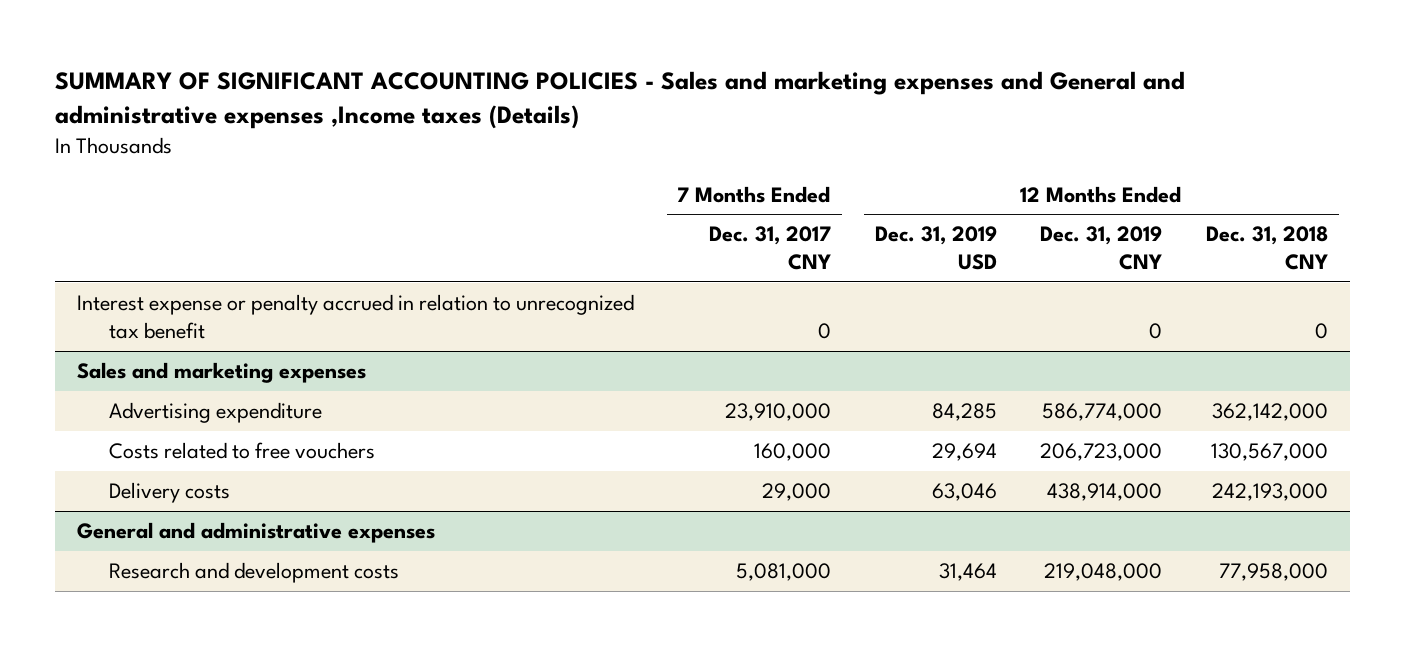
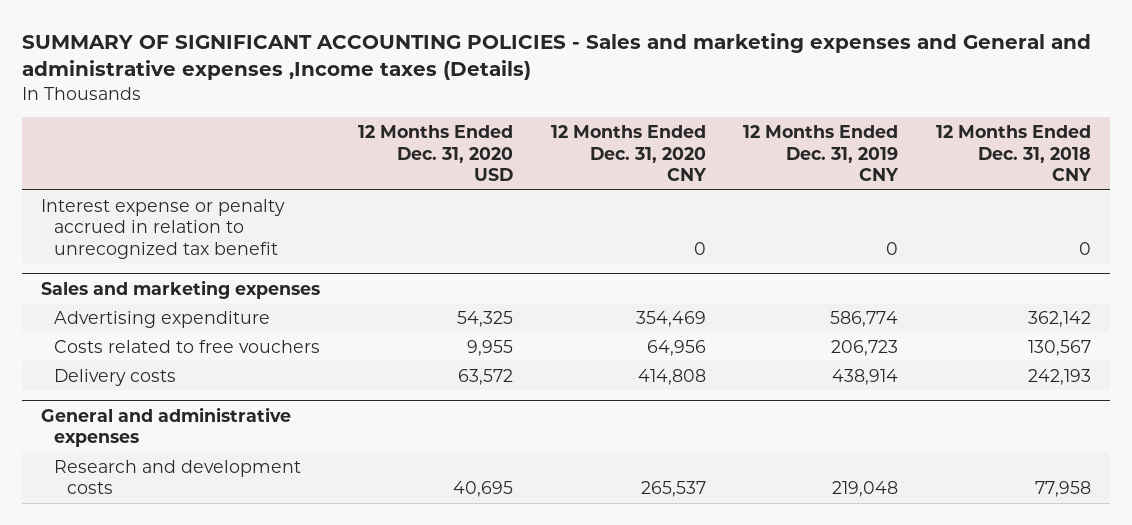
- | 7 Months Ended Dec. 31, 2017 CNY | 12 Months Ended Dec. 31, 2019 USD | 12 Months Ended Dec. 31, 2019 CNY | 12 Months Ended Dec. 31, 2018 CNY
+ | 12 Months Ended Dec. 31, 2020 USD | 12 Months Ended Dec. 31, 2020 CNY | 12 Months Ended Dec. 31, 2019 CNY | 12 Months Ended Dec. 31, 2018 CNY
@ Sales and marketing expenses
- Advertising expenditure | 23,910,000 | 84,285 | 586,774,000 | 362,142,000
- Costs related to free vouchers | 160,000 | 29,694 | 206,723,000 | 130,567,000
- Delivery costs | 29,000 | 63,046 | 438,914,000 | 242,193,000
+ Advertising expenditure | 54,325 | 354,469 | 586,774 | 362,142
+ Costs related to free vouchers | 9,955 | 64,956 | 206,723 | 130,567
+ Delivery costs | 63,572 | 414,808 | 438,914 | 242,193
@ General and administrative expenses
- Research and development costs | 5,081,000 | 31,464 | 219,048,000 | 77,958,000
+ Research and development costs | 40,695 | 265,537 | 219,048 | 77,958

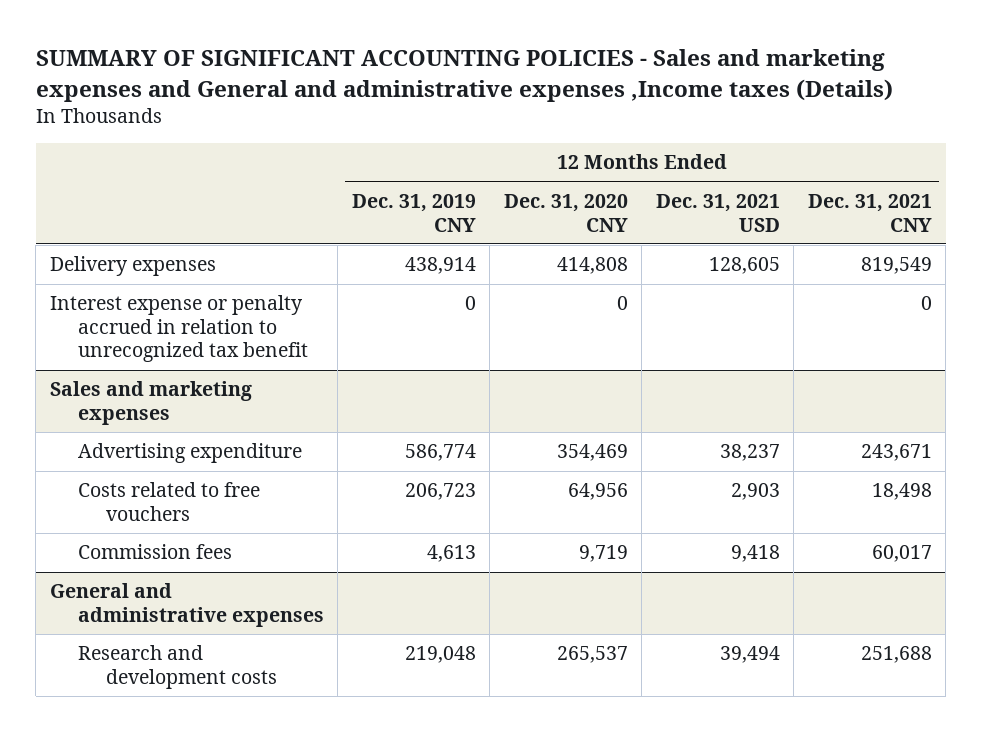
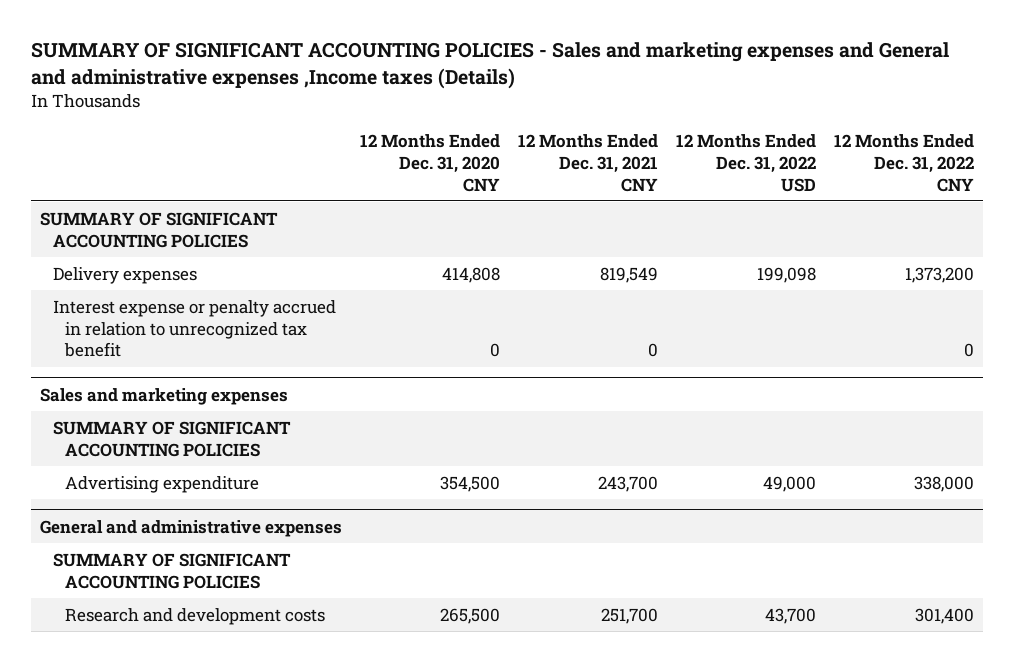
- | 12 Months Ended Dec. 31, 2019 CNY | 12 Months Ended Dec. 31, 2020 CNY | 12 Months Ended Dec. 31, 2021 USD | 12 Months Ended Dec. 31, 2021 CNY
+ | 12 Months Ended Dec. 31, 2020 CNY | 12 Months Ended Dec. 31, 2021 CNY | 12 Months Ended Dec. 31, 2022 USD | 12 Months Ended Dec. 31, 2022 CNY
+ SUMMARY OF SIGNIFICANT ACCOUNTING POLICIES
@ Sales and marketing expenses
- Advertising expenditure | 586,774 | 354,469 | 38,237 | 243,671
- Costs related to free vouchers | 206,723 | 64,956 | 2,903 | 18,498
- Commission fees | 4,613 | 9,719 | 9,418 | 60,017
+ SUMMARY OF SIGNIFICANT ACCOUNTING POLICIES
+ Advertising expenditure | 354,500 | 243,700 | 49,000 | 338,000
@ General and administrative expenses
- Research and development costs | 219,048 | 265,537 | 39,494 | 251,688
+ SUMMARY OF SIGNIFICANT ACCOUNTING POLICIES
+ Research and development costs | 265,500 | 251,700 | 43,700 | 301,400

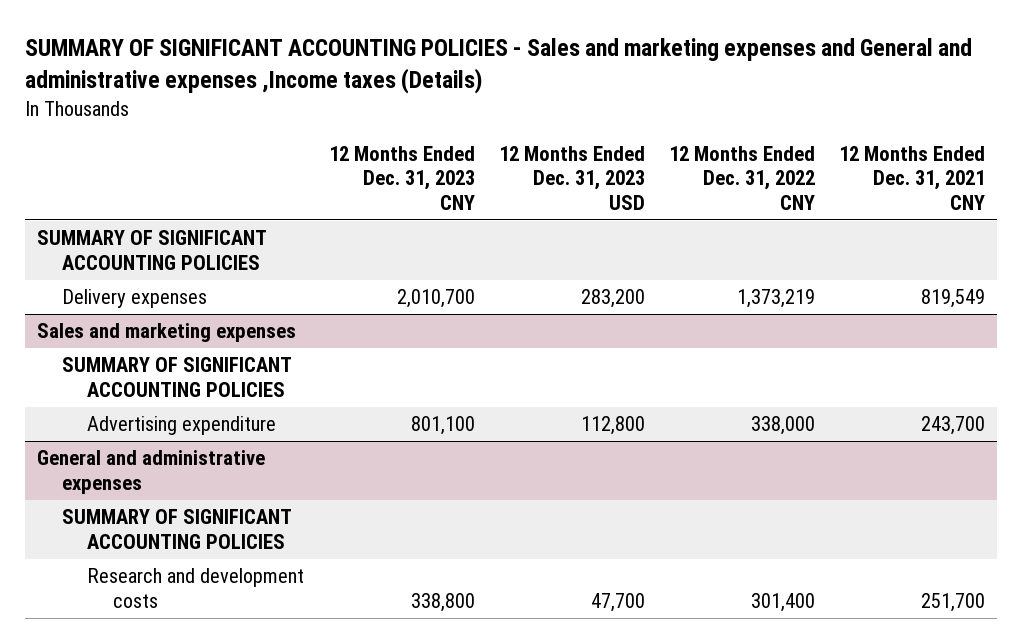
- | 12 Months Ended Dec. 31, 2020 CNY | 12 Months Ended Dec. 31, 2021 CNY | 12 Months Ended Dec. 31, 2022 USD | 12 Months Ended Dec. 31, 2022 CNY
+ | 12 Months Ended Dec. 31, 2023 CNY | 12 Months Ended Dec. 31, 2023 USD | 12 Months Ended Dec. 31, 2022 CNY | 12 Months Ended Dec. 31, 2021 CNY
- Delivery expenses | 414,808 | 819,549 | 199,098 | 1,373,200
- Interest expense or penalty accrued in relation to unrecognized tax benefit | 0 | 0 | | 0
+ Delivery expenses | 2,010,700 | 283,200 | 1,373,219 | 819,549

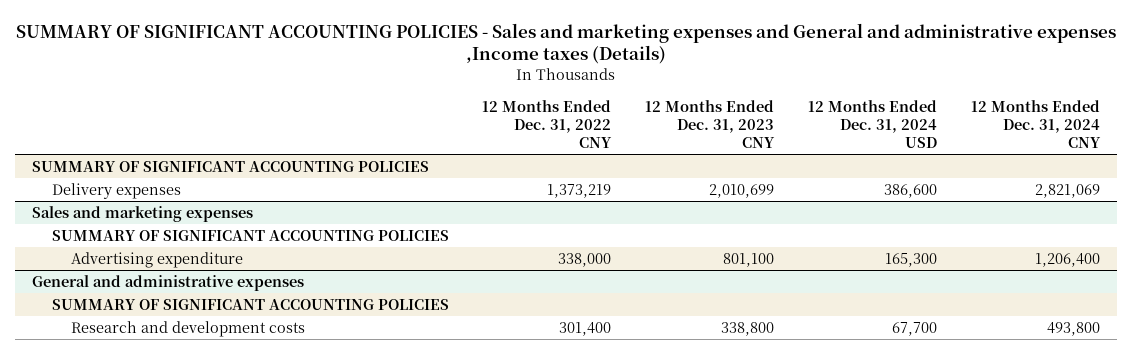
- | 12 Months Ended Dec. 31, 2023 CNY | 12 Months Ended Dec. 31, 2023 USD | 12 Months Ended Dec. 31, 2022 CNY | 12 Months Ended Dec. 31, 2021 CNY
+ | 12 Months Ended Dec. 31, 2022 CNY | 12 Months Ended Dec. 31, 2023 CNY | 12 Months Ended Dec. 31, 2024 USD | 12 Months Ended Dec. 31, 2024 CNY
- Delivery expenses | 2,010,700 | 283,200 | 1,373,219 | 819,549
+ Delivery expenses | 1,373,219 | 2,010,699 | 386,600 | 2,821,069

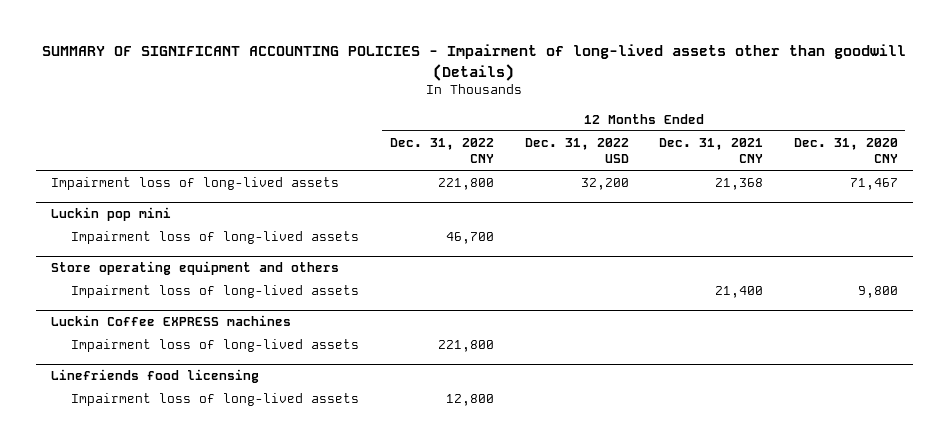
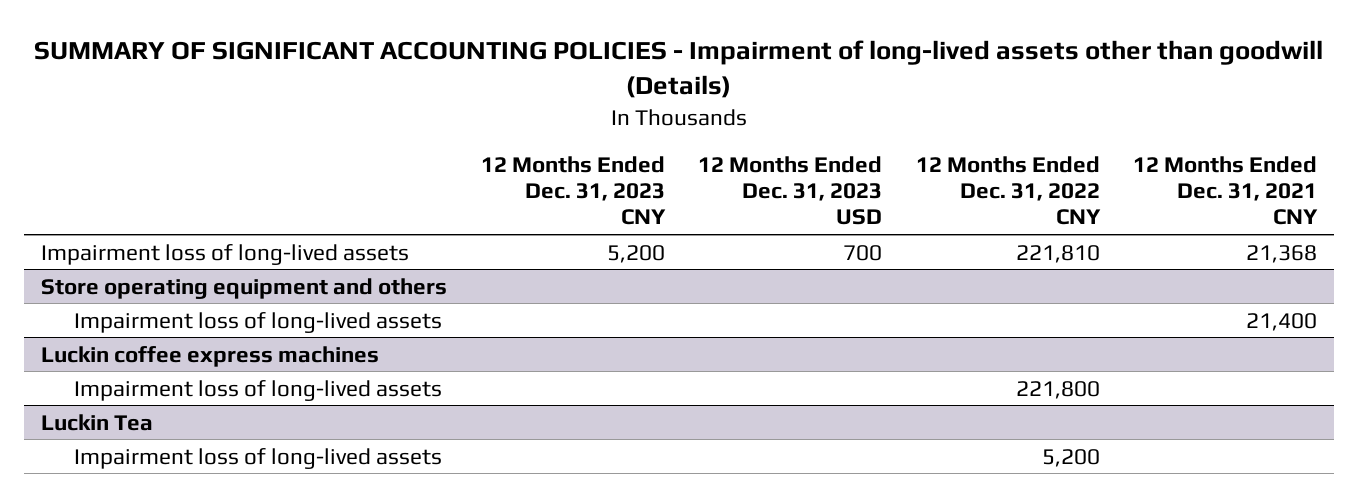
- | 12 Months Ended Dec. 31, 2022 CNY | 12 Months Ended Dec. 31, 2022 USD | 12 Months Ended Dec. 31, 2021 CNY | 12 Months Ended Dec. 31, 2020 CNY
+ | 12 Months Ended Dec. 31, 2023 CNY | 12 Months Ended Dec. 31, 2023 USD | 12 Months Ended Dec. 31, 2022 CNY | 12 Months Ended Dec. 31, 2021 CNY
- Impairment loss of long-lived assets | 221,800 | 32,200 | 21,368 | 71,467
- Luckin pop mini
- Impairment loss of long-lived assets | 46,700 | | |
+ Impairment loss of long-lived assets | 5,200 | 700 | 221,810 | 21,368
- Luckin Coffee EXPRESS machines
+ Luckin coffee express machines
- Linefriends food licensing
- Impairment loss of long-lived assets | 12,800 | | |
+ Luckin Tea
+ Impairment loss of long-lived assets | | | 5,200 |

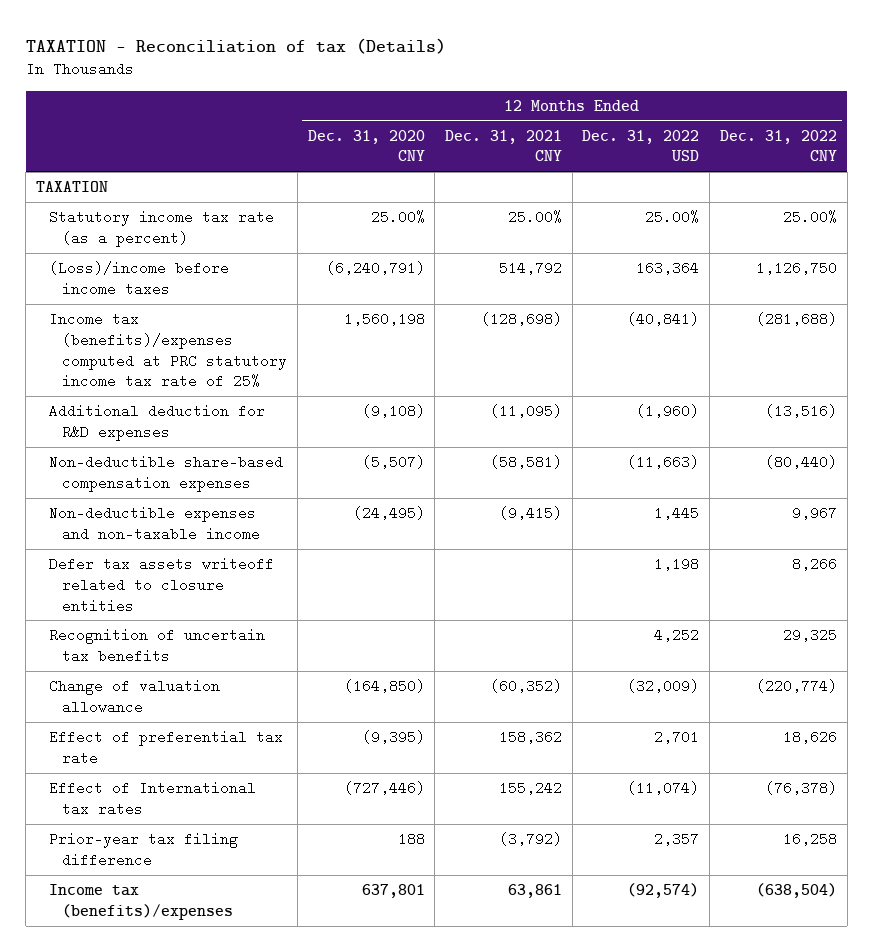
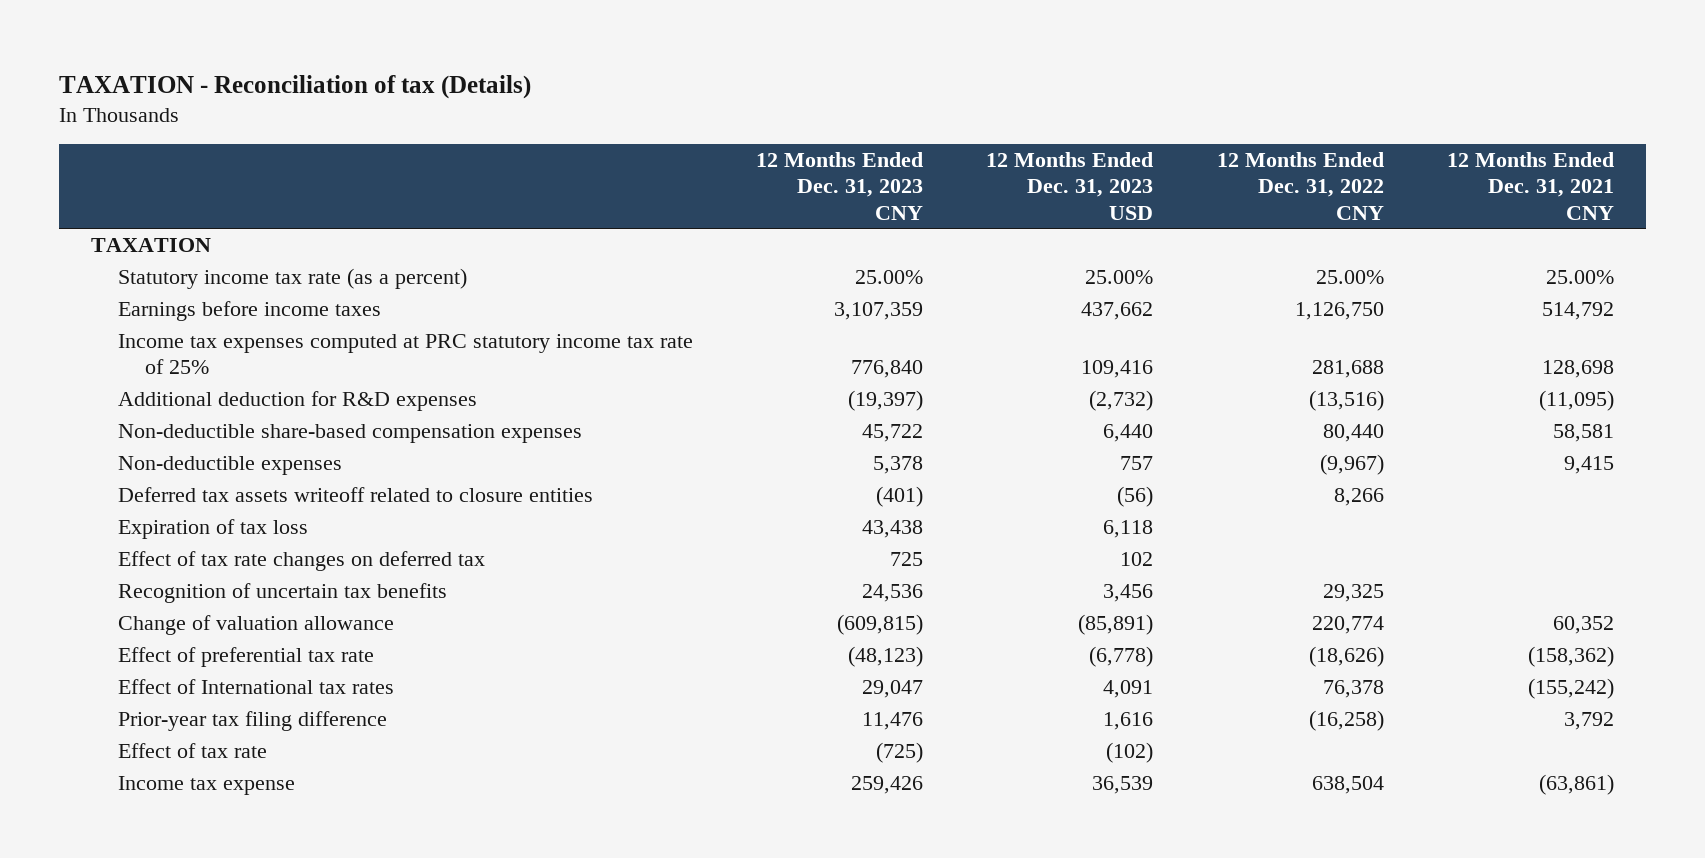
- | 12 Months Ended Dec. 31, 2020 CNY | 12 Months Ended Dec. 31, 2021 CNY | 12 Months Ended Dec. 31, 2022 USD | 12 Months Ended Dec. 31, 2022 CNY
+ | 12 Months Ended Dec. 31, 2023 CNY | 12 Months Ended Dec. 31, 2023 USD | 12 Months Ended Dec. 31, 2022 CNY | 12 Months Ended Dec. 31, 2021 CNY
- (Loss)/income before income taxes | (6,240,791) | 514,792 | 163,364 | 1,126,750
- Income tax (benefits)/expenses computed at PRC statutory income tax rate of 25% | 1,560,198 | (128,698) | (40,841) | (281,688)
+ Earnings before income taxes | 3,107,359 | 437,662 | 1,126,750 | 514,792
+ Income tax expenses computed at PRC statutory income tax rate of 25% | 776,840 | 109,416 | 281,688 | 128,698
- Non-deductible share-based compensation expenses | (5,507) | (58,581) | (11,663) | (80,440)
- Non-deductible expenses and non-taxable income | (24,495) | (9,415) | 1,445 | 9,967
- Defer tax assets writeoff related to closure entities | | | 1,198 | 8,266
+ Non-deductible share-based compensation expenses | 45,722 | 6,440 | 80,440 | 58,581
+ Non-deductible expenses | 5,378 | 757 | (9,967) | 9,415
+ Deferred tax assets writeoff related to closure entities | (401) | (56) | 8,266 |
+ Expiration of tax loss | 43,438 | 6,118 | |
+ Effect of tax rate changes on deferred tax | 725 | 102 | |
- Change of valuation allowance | (164,850) | (60,352) | (32,009) | (220,774)
- Effect of preferential tax rate | (9,395) | 158,362 | 2,701 | 18,626
- Effect of International tax rates | (727,446) | 155,242 | (11,074) | (76,378)
- Prior-year tax filing difference | 188 | (3,792) | 2,357 | 16,258
- Income tax (benefits)/expenses | 637,801 | 63,861 | (92,574) | (638,504)
+ Change of valuation allowance | (609,815) | (85,891) | 220,774 | 60,352
+ Effect of preferential tax rate | (48,123) | (6,778) | (18,626) | (158,362)
+ Effect of International tax rates | 29,047 | 4,091 | 76,378 | (155,242)
+ Prior-year tax filing difference | 11,476 | 1,616 | (16,258) | 3,792
+ Effect of tax rate | (725) | (102) | |
+ Income tax expense | 259,426 | 36,539 | 638,504 | (63,861)

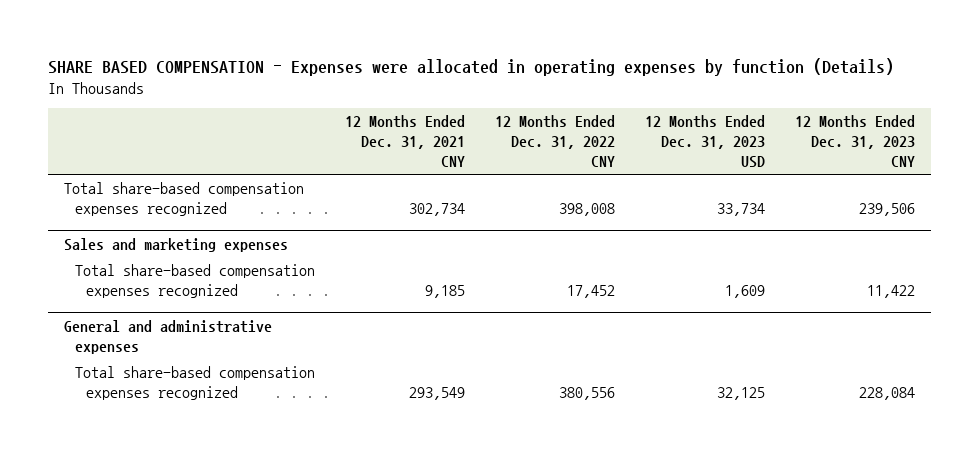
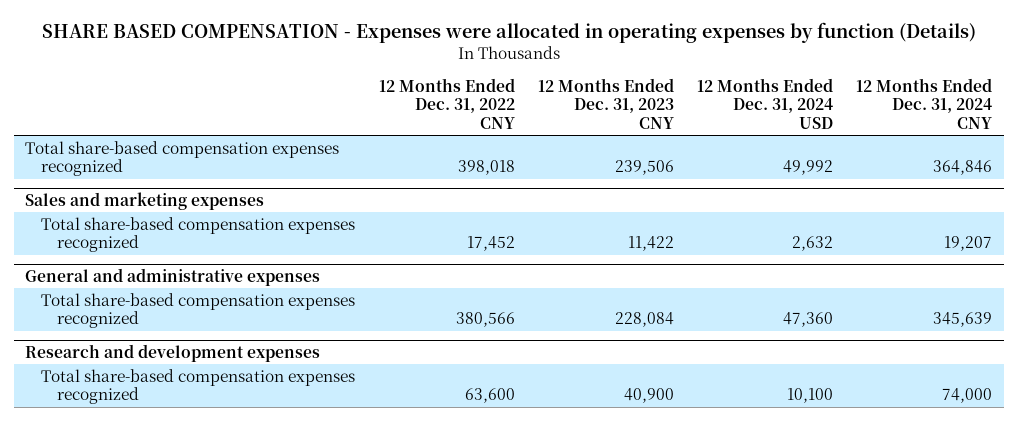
- | 12 Months Ended Dec. 31, 2021 CNY | 12 Months Ended Dec. 31, 2022 CNY | 12 Months Ended Dec. 31, 2023 USD | 12 Months Ended Dec. 31, 2023 CNY
+ | 12 Months Ended Dec. 31, 2022 CNY | 12 Months Ended Dec. 31, 2023 CNY | 12 Months Ended Dec. 31, 2024 USD | 12 Months Ended Dec. 31, 2024 CNY
- Total share-based compensation expenses recognized | 302,734 | 398,008 | 33,734 | 239,506
+ Total share-based compensation expenses recognized | 398,018 | 239,506 | 49,992 | 364,846
@ General and administrative expenses
- Total share-based compensation expenses recognized | 293,549 | 380,556 | 32,125 | 228,084
+ Total share-based compensation expenses recognized | 380,566 | 228,084 | 47,360 | 345,639
+ Research and development expenses
+ Total share-based compensation expenses recognized | 63,600 | 40,900 | 10,100 | 74,000

